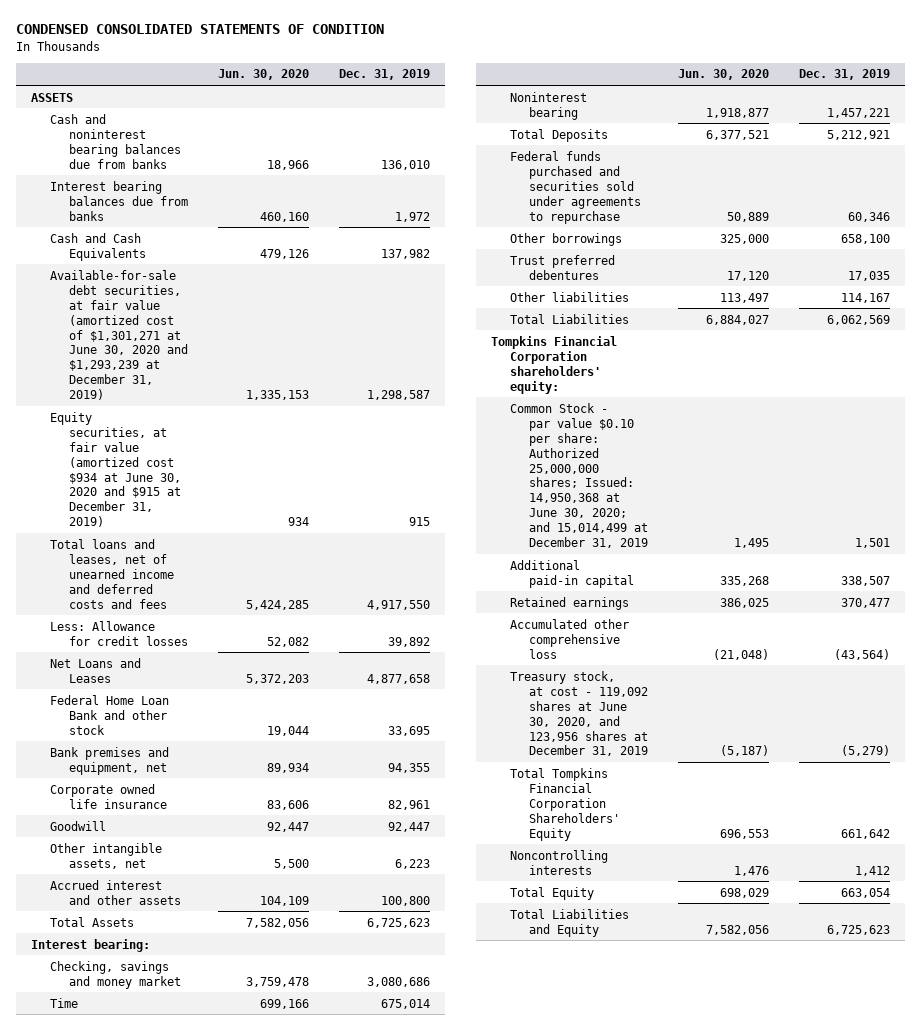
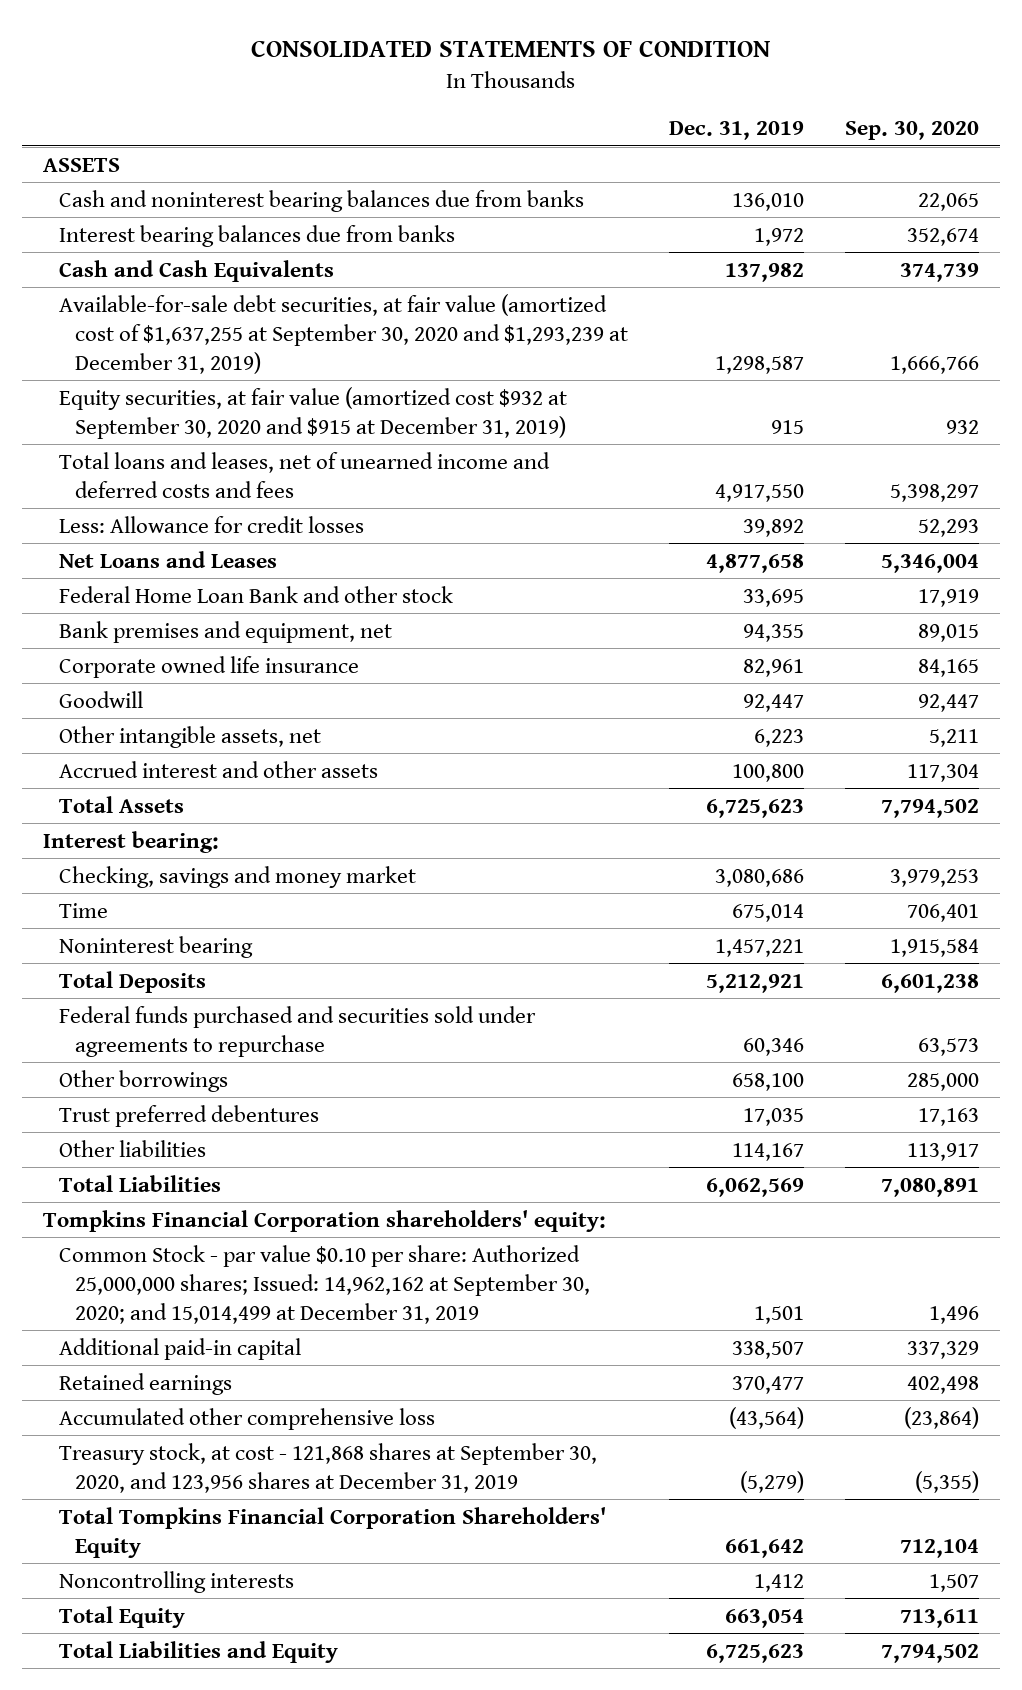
- CONDENSED CONSOLIDATED STATEMENTS OF CONDITION
+ CONSOLIDATED STATEMENTS OF CONDITION
- | Jun. 30, 2020 | Dec. 31, 2019
+ | Dec. 31, 2019 | Sep. 30, 2020
- Available-for-sale debt securities, at fair value (amortized cost of $1,301,271 at June 30, 2020 and $1,293,239 at December 31, 2019) | 1,335,153 | 1,298,587
- Equity securities, at fair value (amortized cost $934 at June 30, 2020 and $915 at December 31, 2019) | 934 | 915
+ Available-for-sale debt securities, at fair value (amortized cost of $1,637,255 at September 30, 2020 and $1,293,239 at December 31, 2019) | 1,298,587 | 1,666,766
+ Equity securities, at fair value (amortized cost $932 at September 30, 2020 and $915 at December 31, 2019) | 915 | 932
- Common Stock - par value $0.10 per share: Authorized 25,000,000 shares; Issued: 14,950,368 at June 30, 2020; and 15,014,499 at December 31, 2019 | 1,495 | 1,501
+ Common Stock - par value $0.10 per share: Authorized 25,000,000 shares; Issued: 14,962,162 at September 30, 2020; and 15,014,499 at December 31, 2019 | 1,501 | 1,496
- Treasury stock, at cost - 119,092 shares at June 30, 2020, and 123,956 shares at December 31, 2019 | (5,187) | (5,279)
+ Treasury stock, at cost - 121,868 shares at September 30, 2020, and 123,956 shares at December 31, 2019 | (5,279) | (5,355)

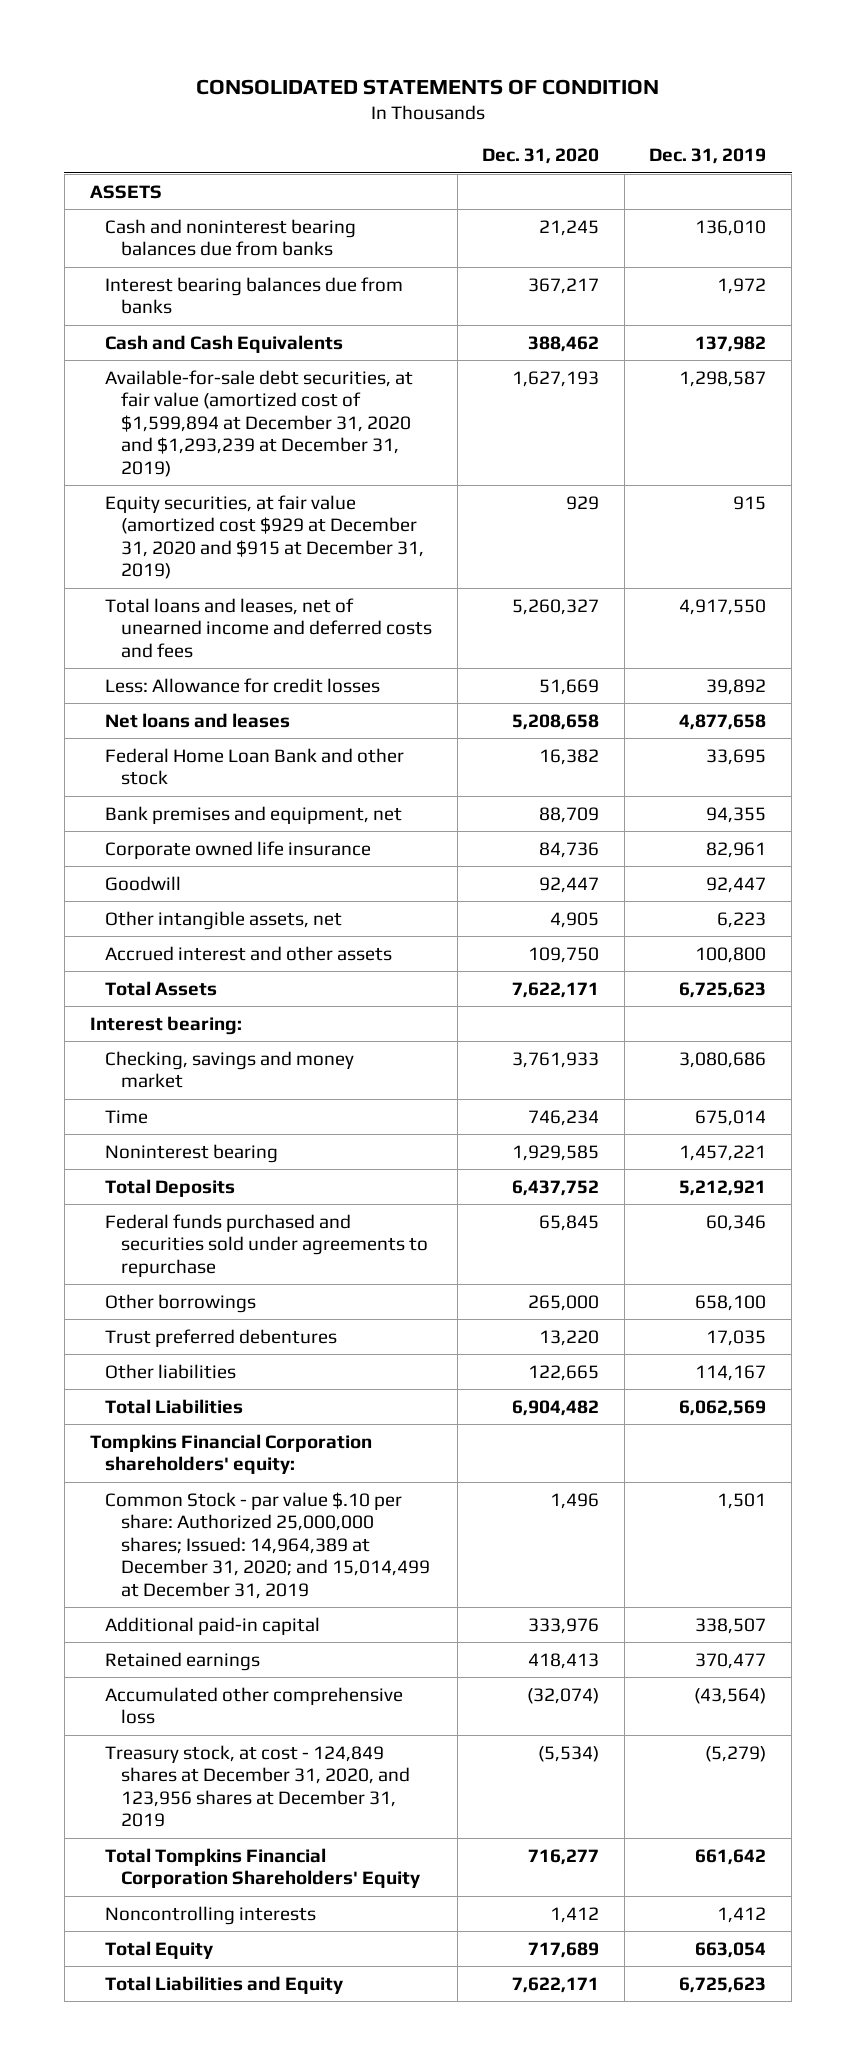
- | Dec. 31, 2019 | Sep. 30, 2020
+ | Dec. 31, 2020 | Dec. 31, 2019
- Available-for-sale debt securities, at fair value (amortized cost of $1,637,255 at September 30, 2020 and $1,293,239 at December 31, 2019) | 1,298,587 | 1,666,766
- Equity securities, at fair value (amortized cost $932 at September 30, 2020 and $915 at December 31, 2019) | 915 | 932
+ Available-for-sale debt securities, at fair value (amortized cost of $1,599,894 at December 31, 2020 and $1,293,239 at December 31, 2019) | 1,627,193 | 1,298,587
+ Equity securities, at fair value (amortized cost $929 at December 31, 2020 and $915 at December 31, 2019) | 929 | 915
- Net Loans and Leases | 4,877,658 | 5,346,004
+ Net loans and leases | 5,208,658 | 4,877,658
- Common Stock - par value $0.10 per share: Authorized 25,000,000 shares; Issued: 14,962,162 at September 30, 2020; and 15,014,499 at December 31, 2019 | 1,501 | 1,496
+ Common Stock - par value $.10 per share: Authorized 25,000,000 shares; Issued: 14,964,389 at December 31, 2020; and 15,014,499 at December 31, 2019 | 1,496 | 1,501
- Treasury stock, at cost - 121,868 shares at September 30, 2020, and 123,956 shares at December 31, 2019 | (5,279) | (5,355)
+ Treasury stock, at cost - 124,849 shares at December 31, 2020, and 123,956 shares at December 31, 2019 | (5,534) | (5,279)

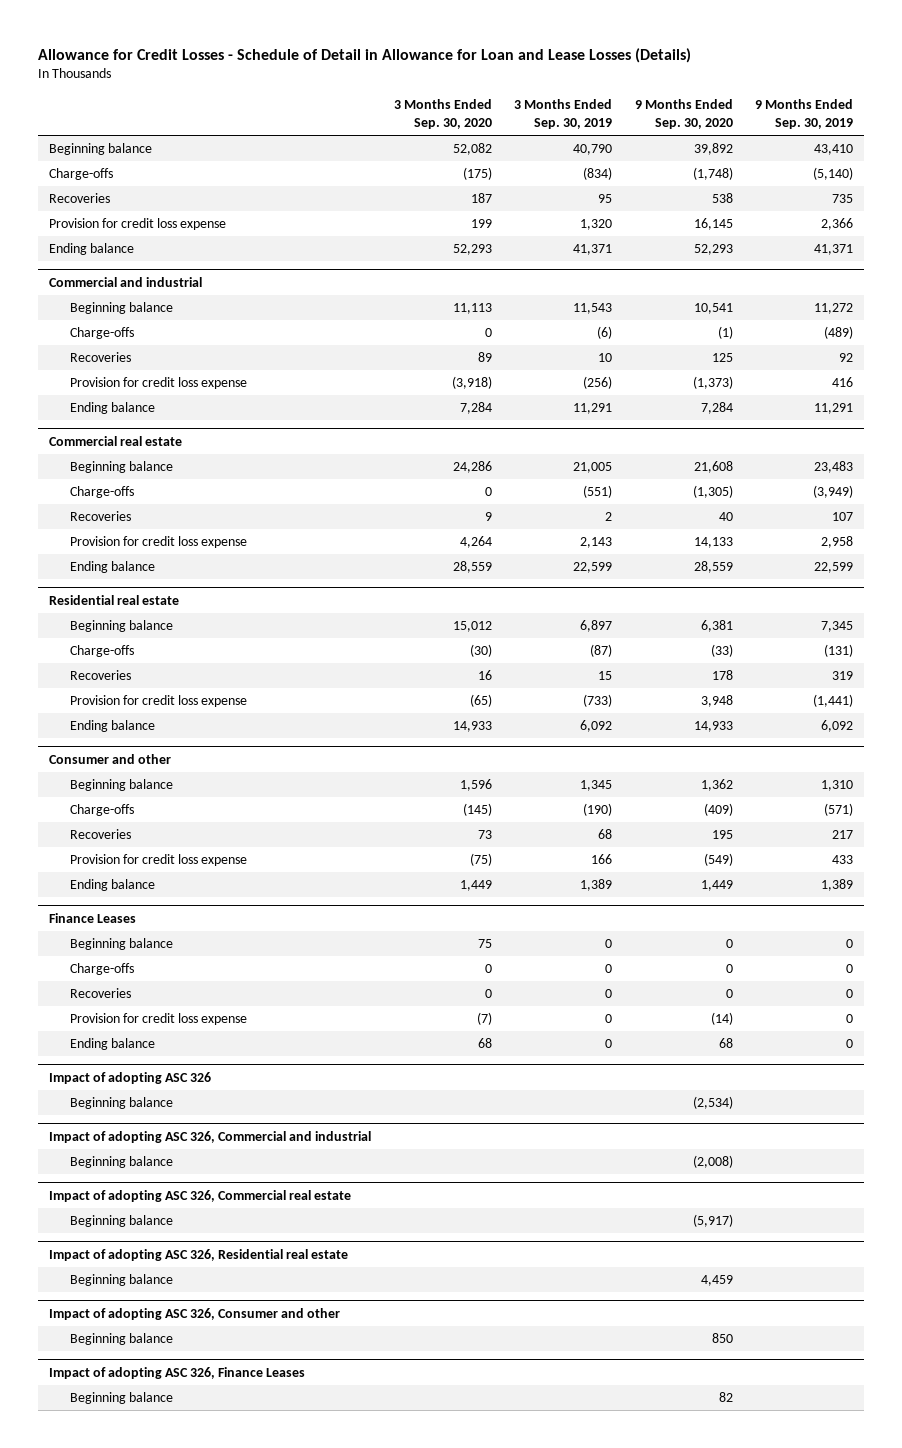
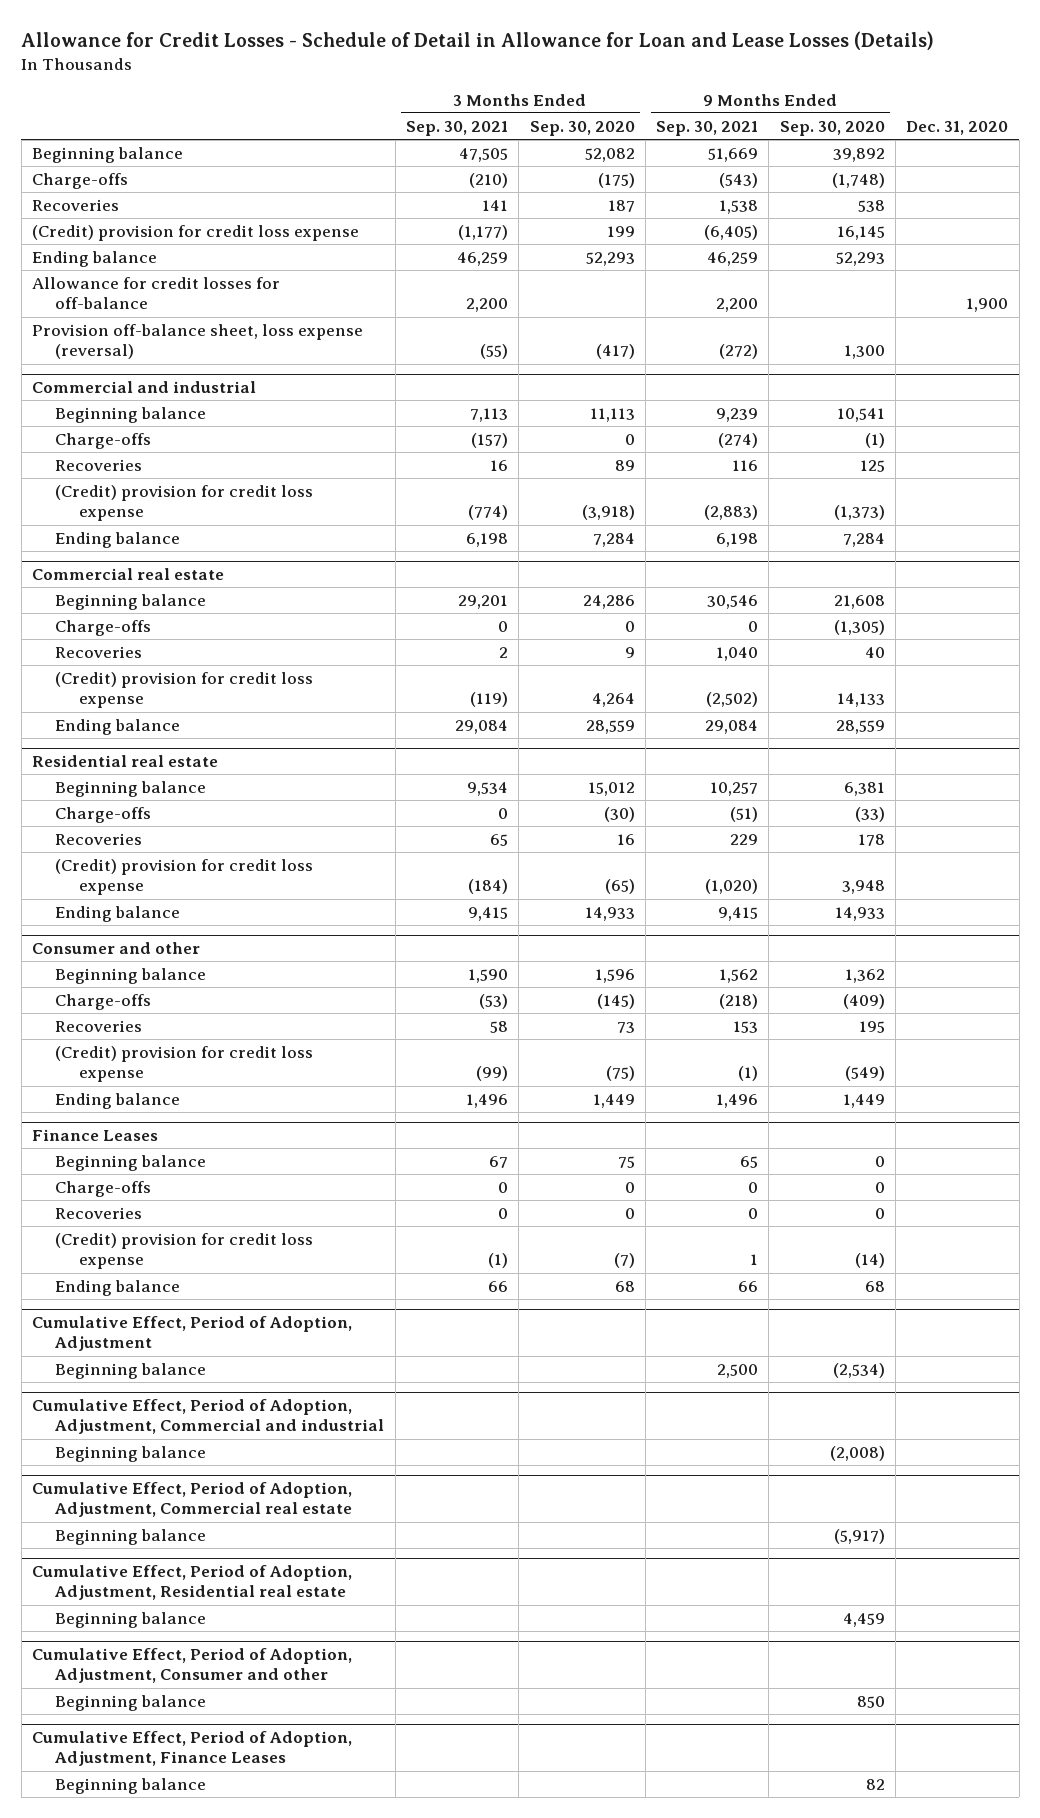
- | 3 Months Ended Sep. 30, 2020 | 3 Months Ended Sep. 30, 2019 | 9 Months Ended Sep. 30, 2020 | 9 Months Ended Sep. 30, 2019
+ | 3 Months Ended Sep. 30, 2021 | 3 Months Ended Sep. 30, 2020 | 9 Months Ended Sep. 30, 2021 | 9 Months Ended Sep. 30, 2020 | Dec. 31, 2020
- Provision for credit loss expense | 199 | 1,320 | 16,145 | 2,366
+ (Credit) provision for credit loss expense | (1,177) | 199 | (6,405) | 16,145 |
+ Allowance for credit losses for off-balance | 2,200 | | 2,200 | | 1,900
+ Provision off-balance sheet, loss expense (reversal) | (55) | (417) | (272) | 1,300 |
@ Commercial and industrial
- Provision for credit loss expense | (3,918) | (256) | (1,373) | 416
+ (Credit) provision for credit loss expense | (774) | (3,918) | (2,883) | (1,373) |
@ Commercial real estate
- Provision for credit loss expense | 4,264 | 2,143 | 14,133 | 2,958
+ (Credit) provision for credit loss expense | (119) | 4,264 | (2,502) | 14,133 |
@ Residential real estate
- Provision for credit loss expense | (65) | (733) | 3,948 | (1,441)
+ (Credit) provision for credit loss expense | (184) | (65) | (1,020) | 3,948 |
@ Consumer and other
- Provision for credit loss expense | (75) | 166 | (549) | 433
+ (Credit) provision for credit loss expense | (99) | (75) | (1) | (549) |
@ Finance Leases
- Provision for credit loss expense | (7) | 0 | (14) | 0
+ (Credit) provision for credit loss expense | (1) | (7) | 1 | (14) |
- Impact of adopting ASC 326
+ Cumulative Effect, Period of Adoption, Adjustment
- Impact of adopting ASC 326, Commercial and industrial
+ Cumulative Effect, Period of Adoption, Adjustment, Commercial and industrial
- Impact of adopting ASC 326, Commercial real estate
+ Cumulative Effect, Period of Adoption, Adjustment, Commercial real estate
- Impact of adopting ASC 326, Residential real estate
+ Cumulative Effect, Period of Adoption, Adjustment, Residential real estate
- Impact of adopting ASC 326, Consumer and other
+ Cumulative Effect, Period of Adoption, Adjustment, Consumer and other
- Impact of adopting ASC 326, Finance Leases
+ Cumulative Effect, Period of Adoption, Adjustment, Finance Leases

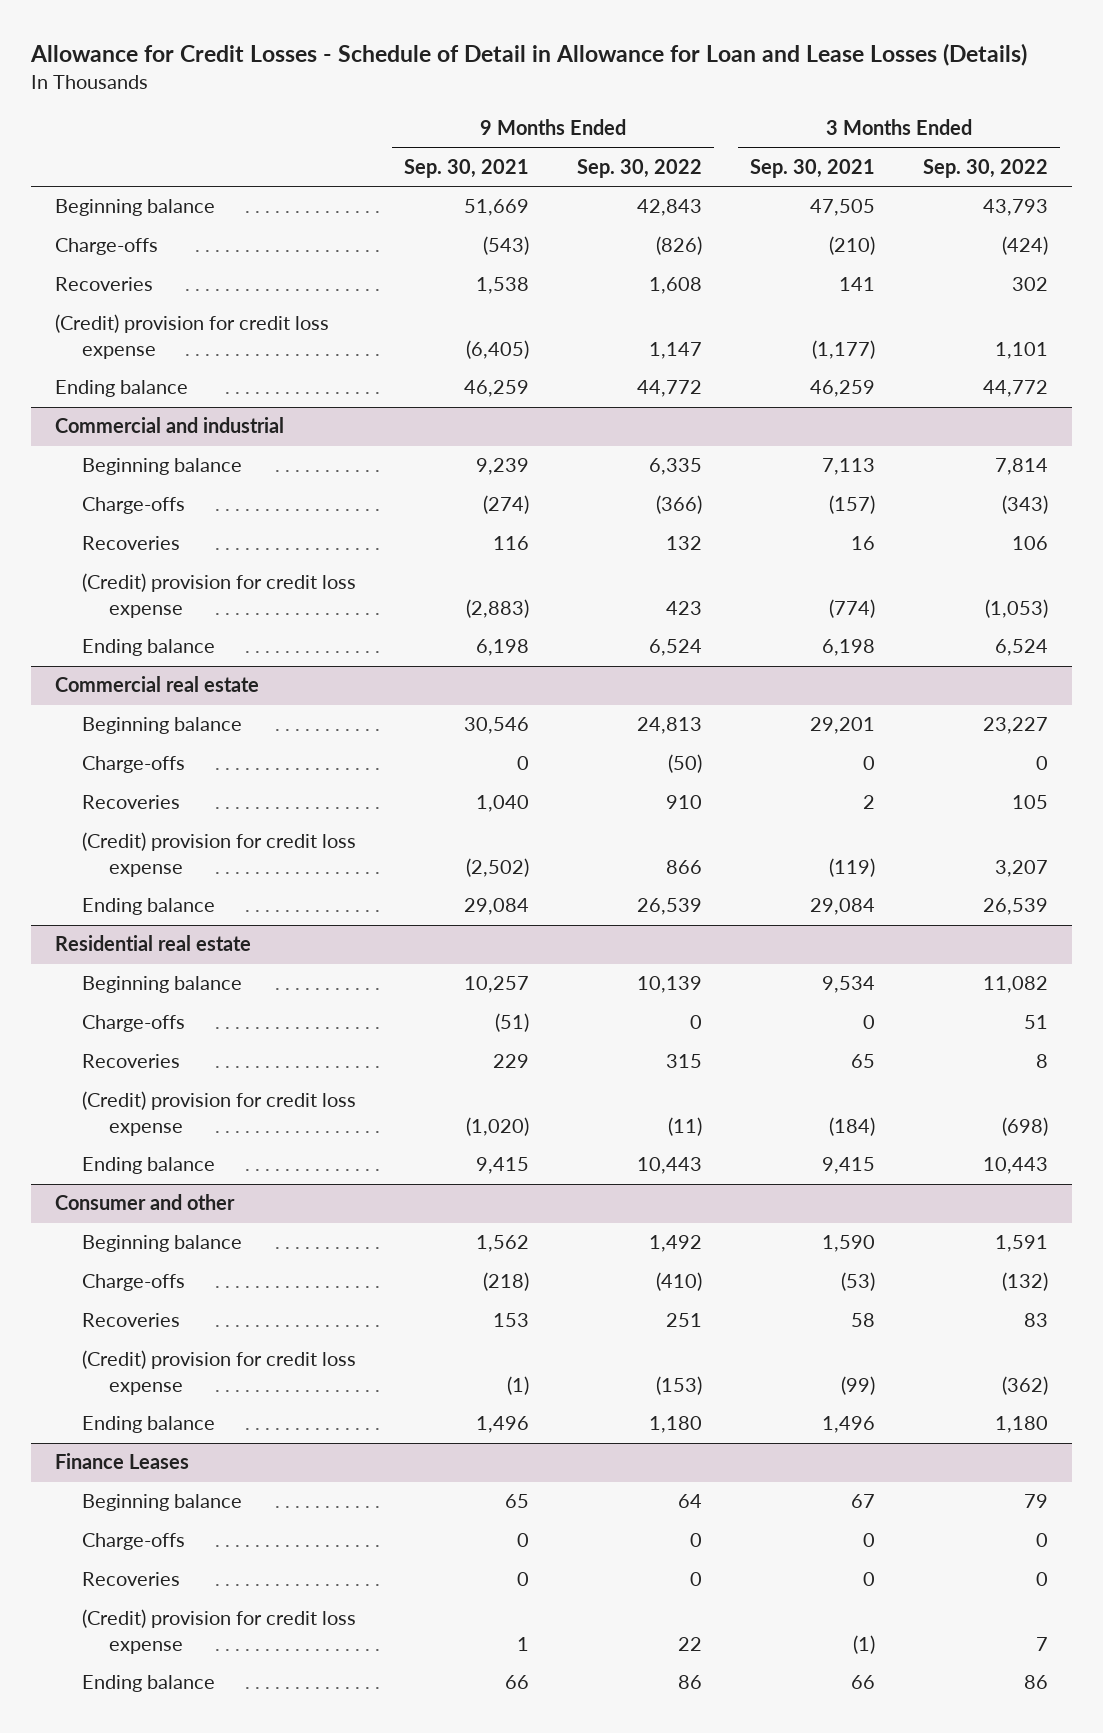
- | 3 Months Ended Sep. 30, 2021 | 3 Months Ended Sep. 30, 2020 | 9 Months Ended Sep. 30, 2021 | 9 Months Ended Sep. 30, 2020 | Dec. 31, 2020
+ | 9 Months Ended Sep. 30, 2021 | 9 Months Ended Sep. 30, 2022 | 3 Months Ended Sep. 30, 2021 | 3 Months Ended Sep. 30, 2022
- Allowance for credit losses for off-balance | 2,200 | | 2,200 | | 1,900
- Provision off-balance sheet, loss expense (reversal) | (55) | (417) | (272) | 1,300 |
- Cumulative Effect, Period of Adoption, Adjustment
- Beginning balance | | | 2,500 | (2,534) |
- Cumulative Effect, Period of Adoption, Adjustment, Commercial and industrial
- Beginning balance | | | | (2,008) |
- Cumulative Effect, Period of Adoption, Adjustment, Commercial real estate
- Beginning balance | | | | (5,917) |
- Cumulative Effect, Period of Adoption, Adjustment, Residential real estate
- Beginning balance | | | | 4,459 |
- Cumulative Effect, Period of Adoption, Adjustment, Consumer and other
- Beginning balance | | | | 850 |
- Cumulative Effect, Period of Adoption, Adjustment, Finance Leases
- Beginning balance | | | | 82 |

